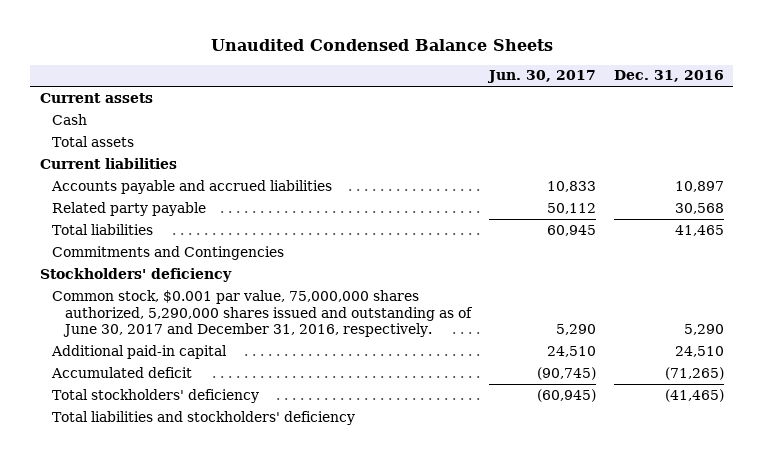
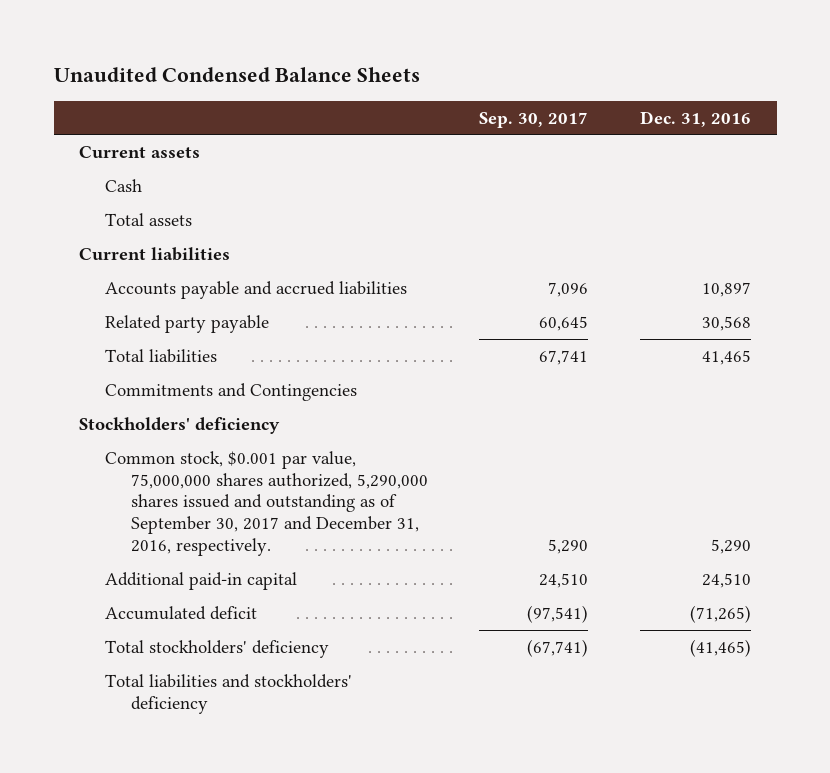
- | Jun. 30, 2017 | Dec. 31, 2016
+ | Sep. 30, 2017 | Dec. 31, 2016
- Common stock, $0.001 par value, 75,000,000 shares authorized, 5,290,000 shares issued and outstanding as of June 30, 2017 and December 31, 2016, respectively. | 5,290 | 5,290
+ Common stock, $0.001 par value, 75,000,000 shares authorized, 5,290,000 shares issued and outstanding as of September 30, 2017 and December 31, 2016, respectively. | 5,290 | 5,290

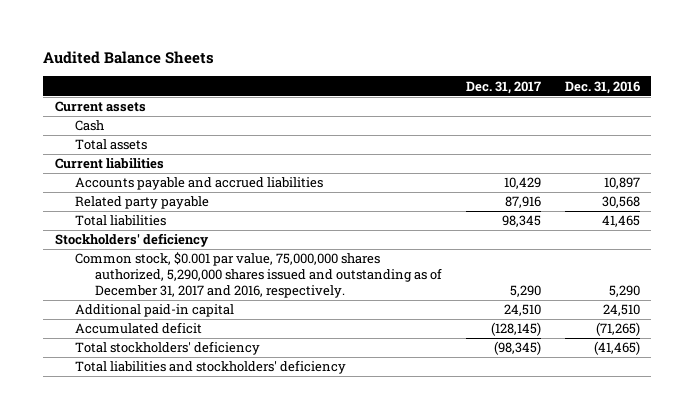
- Unaudited Condensed Balance Sheets
+ Audited Balance Sheets
- | Sep. 30, 2017 | Dec. 31, 2016
+ | Dec. 31, 2017 | Dec. 31, 2016
- Commitments and Contingencies
- Common stock, $0.001 par value, 75,000,000 shares authorized, 5,290,000 shares issued and outstanding as of September 30, 2017 and December 31, 2016, respectively. | 5,290 | 5,290
+ Common stock, $0.001 par value, 75,000,000 shares authorized, 5,290,000 shares issued and outstanding as of December 31, 2017 and 2016, respectively. | 5,290 | 5,290

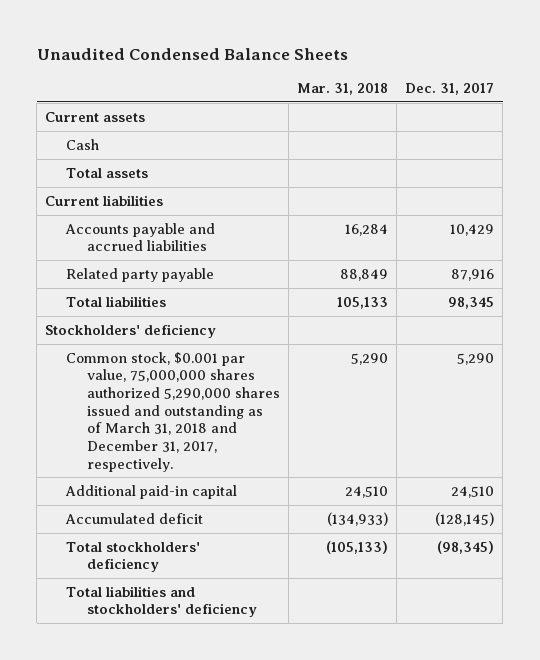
- Audited Balance Sheets
+ Unaudited Condensed Balance Sheets
- | Dec. 31, 2017 | Dec. 31, 2016
+ | Mar. 31, 2018 | Dec. 31, 2017
- Common stock, $0.001 par value, 75,000,000 shares authorized, 5,290,000 shares issued and outstanding as of December 31, 2017 and 2016, respectively. | 5,290 | 5,290
+ Common stock, $0.001 par value, 75,000,000 shares authorized 5,290,000 shares issued and outstanding as of March 31, 2018 and December 31, 2017, respectively. | 5,290 | 5,290

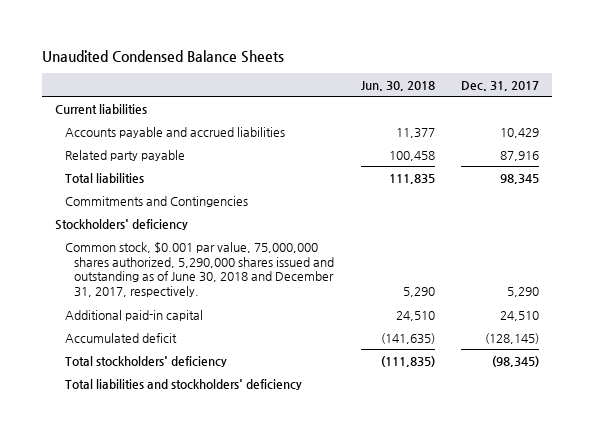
- | Mar. 31, 2018 | Dec. 31, 2017
+ | Jun. 30, 2018 | Dec. 31, 2017
- Current assets
- Cash
- Total assets
+ Commitments and Contingencies
- Common stock, $0.001 par value, 75,000,000 shares authorized 5,290,000 shares issued and outstanding as of March 31, 2018 and December 31, 2017, respectively. | 5,290 | 5,290
+ Common stock, $0.001 par value, 75,000,000 shares authorized, 5,290,000 shares issued and outstanding as of June 30, 2018 and December 31, 2017, respectively. | 5,290 | 5,290

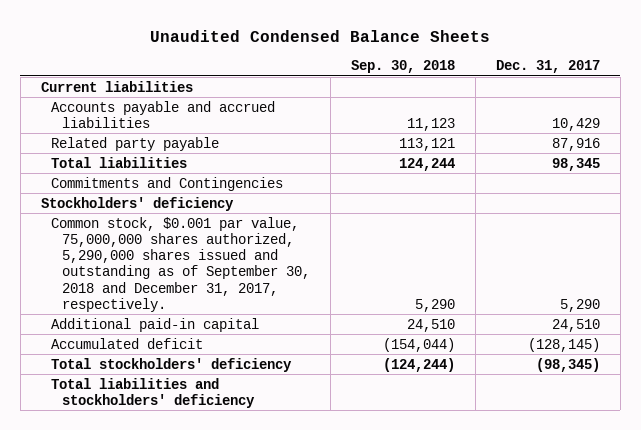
- | Jun. 30, 2018 | Dec. 31, 2017
+ | Sep. 30, 2018 | Dec. 31, 2017
- Common stock, $0.001 par value, 75,000,000 shares authorized, 5,290,000 shares issued and outstanding as of June 30, 2018 and December 31, 2017, respectively. | 5,290 | 5,290
+ Common stock, $0.001 par value, 75,000,000 shares authorized, 5,290,000 shares issued and outstanding as of September 30, 2018 and December 31, 2017, respectively. | 5,290 | 5,290

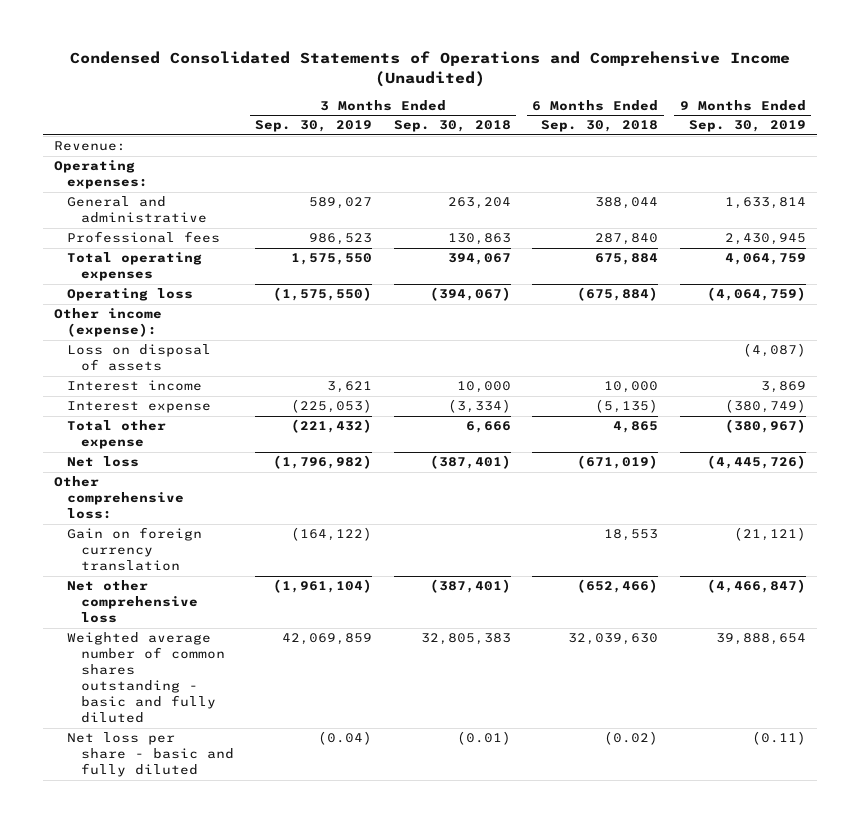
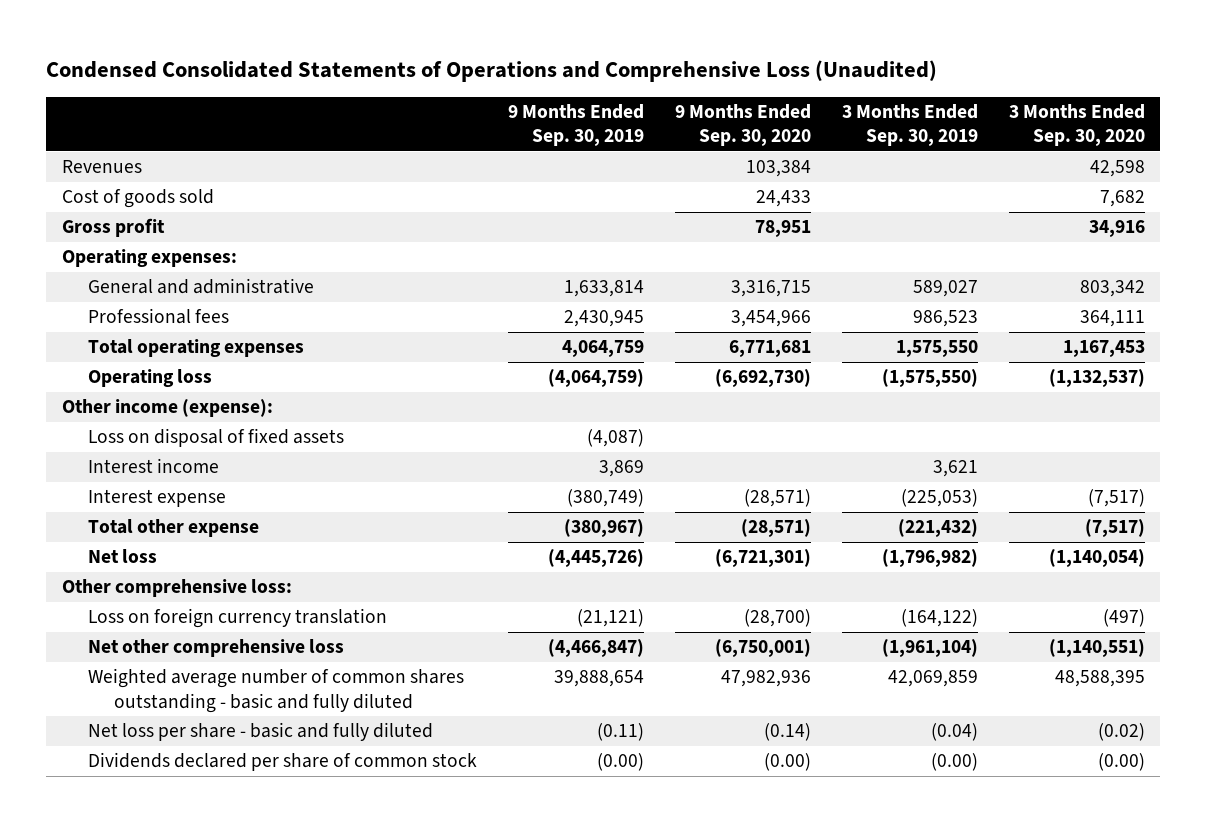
- Condensed Consolidated Statements of Operations and Comprehensive Income (Unaudited)
+ Condensed Consolidated Statements of Operations and Comprehensive Loss (Unaudited)
- | 3 Months Ended Sep. 30, 2019 | 3 Months Ended Sep. 30, 2018 | 6 Months Ended Sep. 30, 2018 | 9 Months Ended Sep. 30, 2019
+ | 9 Months Ended Sep. 30, 2019 | 9 Months Ended Sep. 30, 2020 | 3 Months Ended Sep. 30, 2019 | 3 Months Ended Sep. 30, 2020
- Revenue:
+ Revenues | | 103,384 | | 42,598
+ Cost of goods sold | | 24,433 | | 7,682
+ Gross profit | | 78,951 | | 34,916
- Loss on disposal of assets | | | | (4,087)
+ Loss on disposal of fixed assets | (4,087) | | |
- Gain on foreign currency translation | (164,122) | | 18,553 | (21,121)
+ Loss on foreign currency translation | (21,121) | (28,700) | (164,122) | (497)
+ Dividends declared per share of common stock | (0.00) | (0.00) | (0.00) | (0.00)

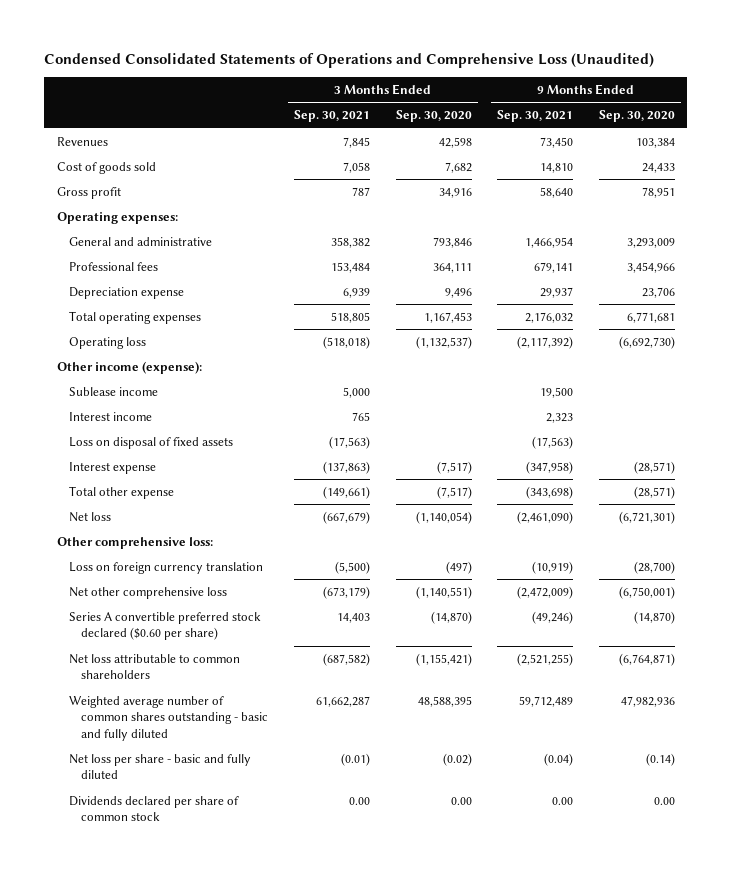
- | 9 Months Ended Sep. 30, 2019 | 9 Months Ended Sep. 30, 2020 | 3 Months Ended Sep. 30, 2019 | 3 Months Ended Sep. 30, 2020
+ | 3 Months Ended Sep. 30, 2021 | 3 Months Ended Sep. 30, 2020 | 9 Months Ended Sep. 30, 2021 | 9 Months Ended Sep. 30, 2020
- General and administrative | 1,633,814 | 3,316,715 | 589,027 | 803,342
+ General and administrative | 358,382 | 793,846 | 1,466,954 | 3,293,009
+ Depreciation expense | 6,939 | 9,496 | 29,937 | 23,706
+ Sublease income | 5,000 | | 19,500 |
moved down: Loss on disposal of fixed assets | (17,563) | | (17,563) |
+ Series A convertible preferred stock declared ($0.60 per share) | 14,403 | (14,870) | (49,246) | (14,870)
+ Net loss attributable to common shareholders | (687,582) | (1,155,421) | (2,521,255) | (6,764,871)
- Dividends declared per share of common stock | (0.00) | (0.00) | (0.00) | (0.00)
+ Dividends declared per share of common stock | 0.00 | 0.00 | 0.00 | 0.00

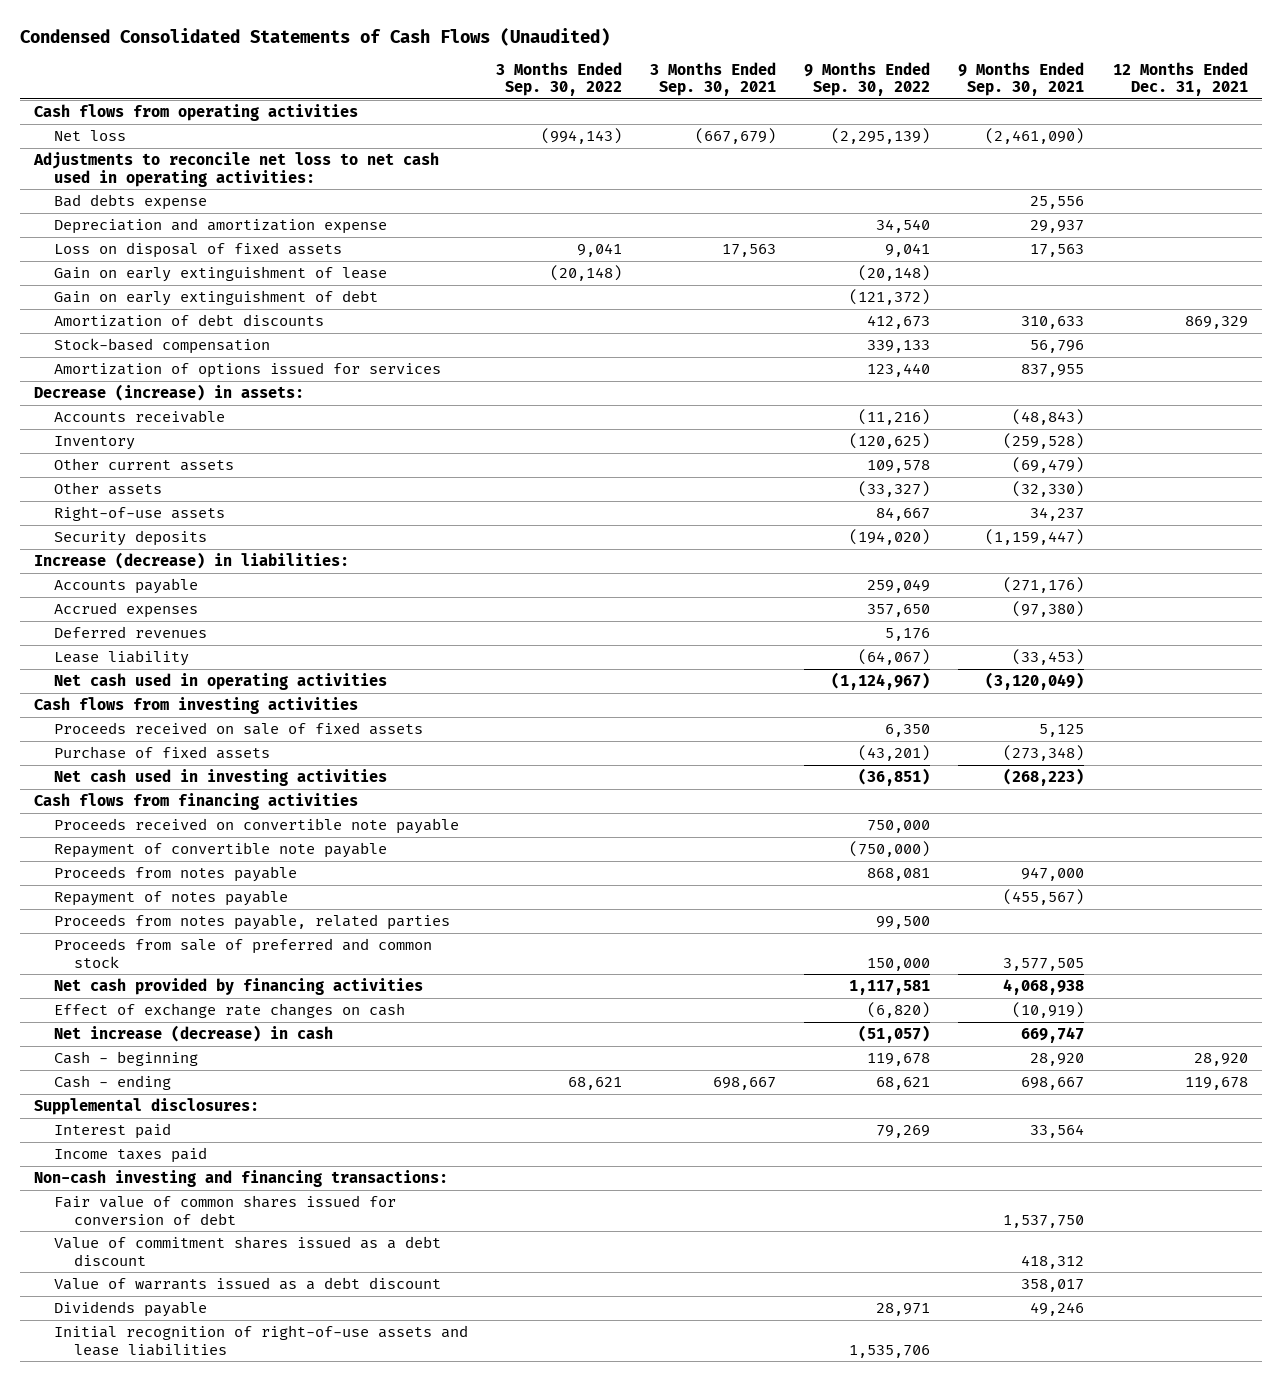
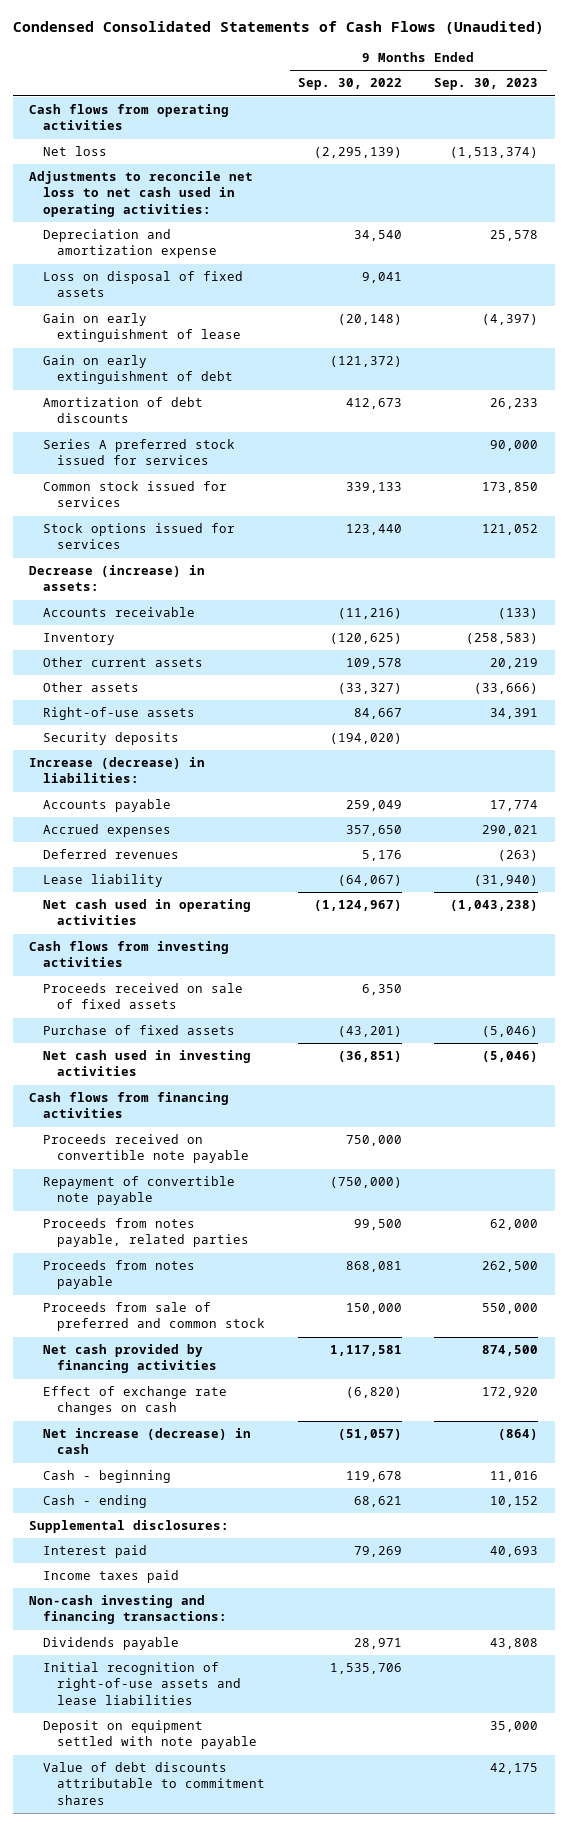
- | 3 Months Ended Sep. 30, 2022 | 3 Months Ended Sep. 30, 2021 | 9 Months Ended Sep. 30, 2022 | 9 Months Ended Sep. 30, 2021 | 12 Months Ended Dec. 31, 2021
+ | 9 Months Ended Sep. 30, 2022 | 9 Months Ended Sep. 30, 2023
- Bad debts expense | | | | 25,556 |
- Stock-based compensation | | | 339,133 | 56,796 |
- Amortization of options issued for services | | | 123,440 | 837,955 |
+ Series A preferred stock issued for services | | 90,000
+ Common stock issued for services | 339,133 | 173,850
+ Stock options issued for services | 123,440 | 121,052
- Repayment of notes payable | | | | (455,567) |
moved down: Proceeds from notes payable | 868,081 | 262,500
- Fair value of common shares issued for conversion of debt | | | | 1,537,750 |
- Value of commitment shares issued as a debt discount | | | | 418,312 |
- Value of warrants issued as a debt discount | | | | 358,017 |
+ Deposit on equipment settled with note payable | | 35,000
+ Value of debt discounts attributable to commitment shares | | 42,175

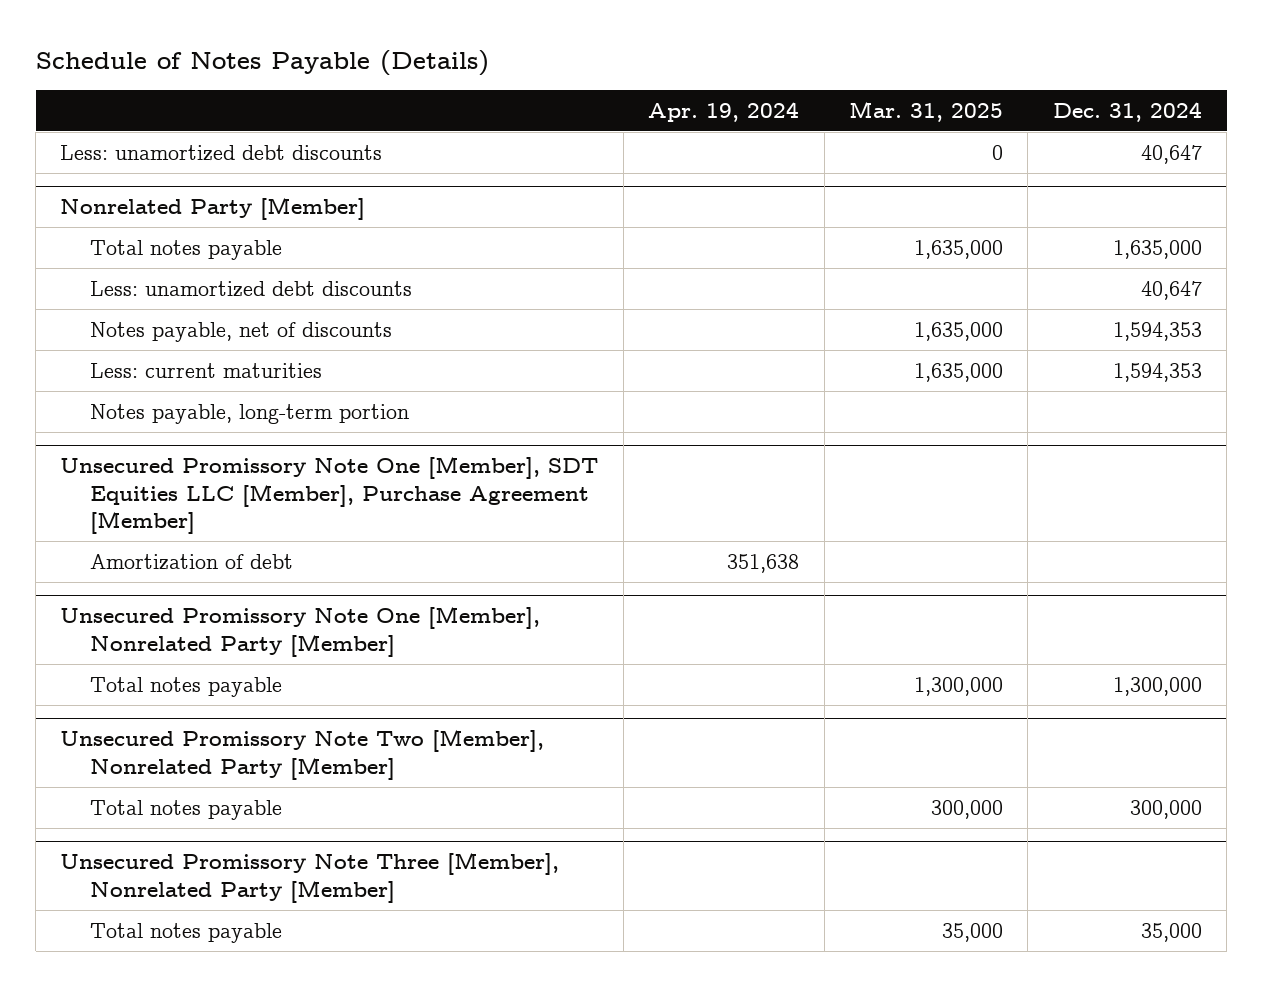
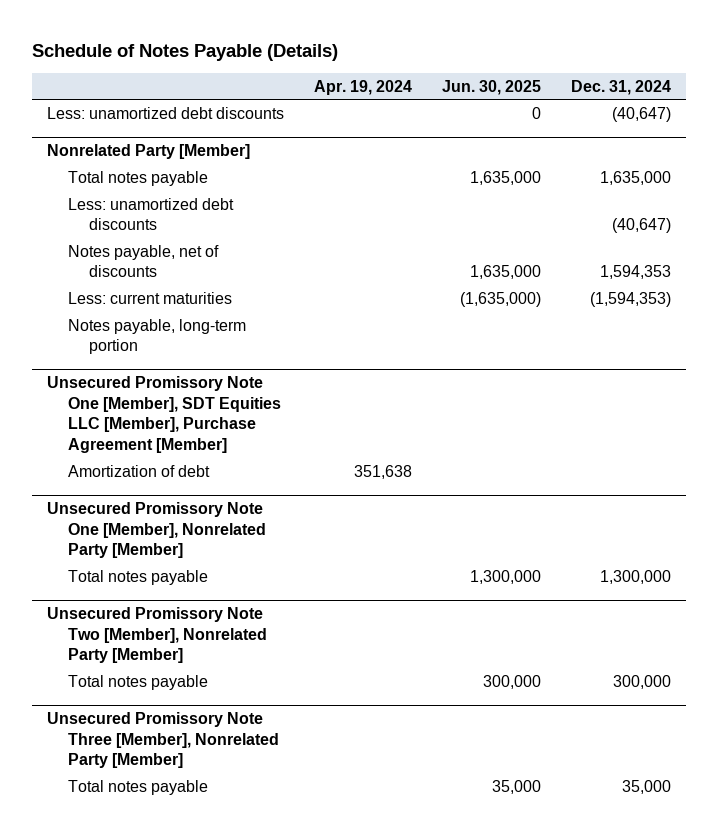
- | Apr. 19, 2024 | Mar. 31, 2025 | Dec. 31, 2024
+ | Apr. 19, 2024 | Jun. 30, 2025 | Dec. 31, 2024
- Less: unamortized debt discounts | | 0 | 40,647
+ Less: unamortized debt discounts | | 0 | (40,647)
@ Nonrelated Party [Member]
- Less: unamortized debt discounts | | | 40,647
+ Less: unamortized debt discounts | | | (40,647)
- Less: current maturities | | 1,635,000 | 1,594,353
+ Less: current maturities | | (1,635,000) | (1,594,353)

